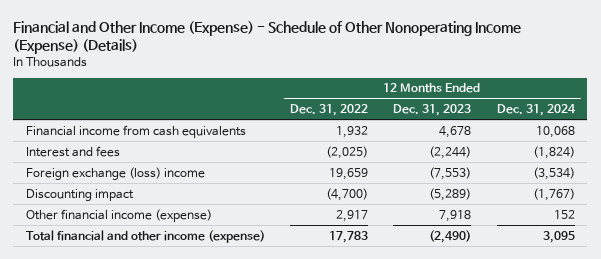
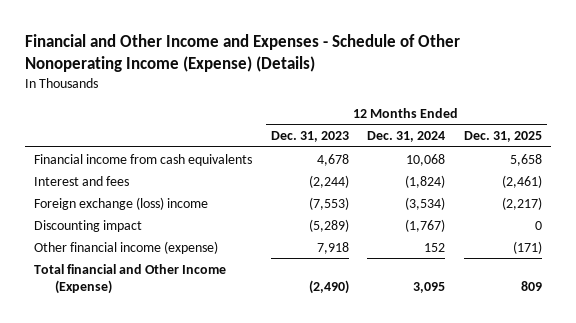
- Financial and Other Income (Expense) - Schedule of Other Nonoperating Income (Expense) (Details)
+ Financial and Other Income and Expenses - Schedule of Other Nonoperating Income (Expense) (Details)
- | 12 Months Ended Dec. 31, 2022 | 12 Months Ended Dec. 31, 2023 | 12 Months Ended Dec. 31, 2024
+ | 12 Months Ended Dec. 31, 2023 | 12 Months Ended Dec. 31, 2024 | 12 Months Ended Dec. 31, 2025
- Total financial and other income (expense) | 17,783 | (2,490) | 3,095
+ Total financial and Other Income (Expense) | (2,490) | 3,095 | 809

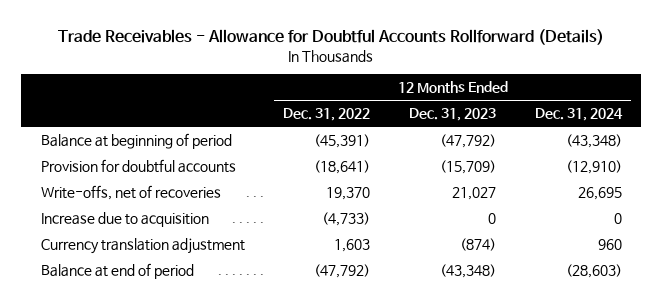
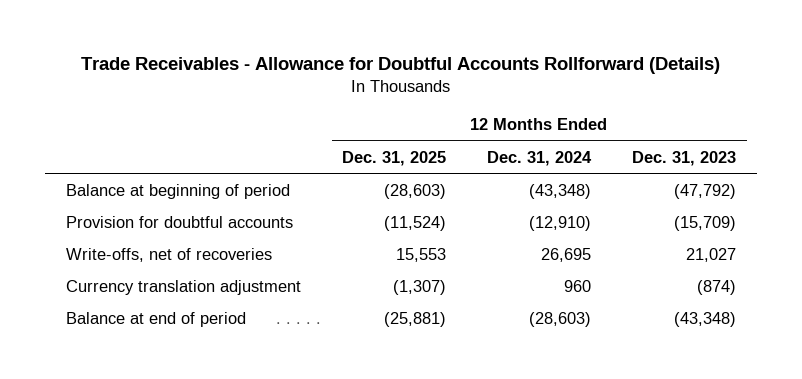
- | 12 Months Ended Dec. 31, 2022 | 12 Months Ended Dec. 31, 2023 | 12 Months Ended Dec. 31, 2024
+ | 12 Months Ended Dec. 31, 2025 | 12 Months Ended Dec. 31, 2024 | 12 Months Ended Dec. 31, 2023
- Increase due to acquisition | (4,733) | 0 | 0

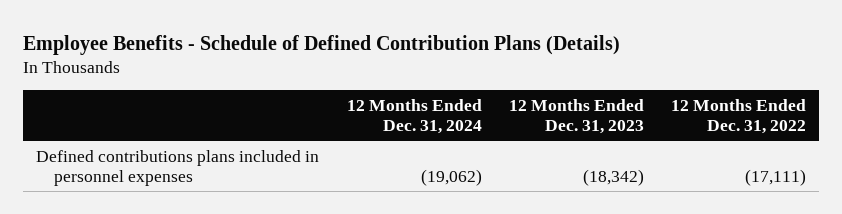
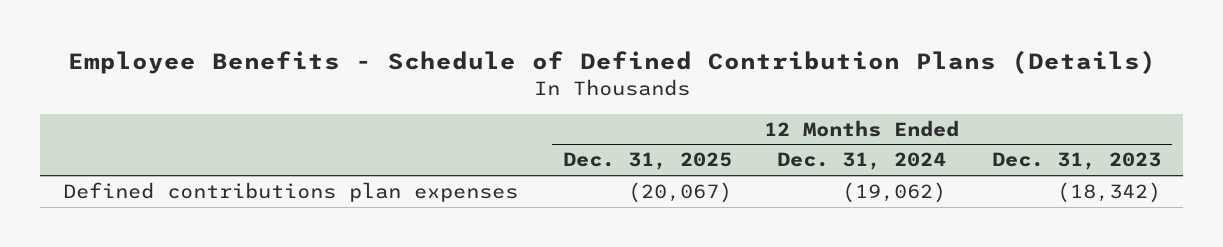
- | 12 Months Ended Dec. 31, 2024 | 12 Months Ended Dec. 31, 2023 | 12 Months Ended Dec. 31, 2022
+ | 12 Months Ended Dec. 31, 2025 | 12 Months Ended Dec. 31, 2024 | 12 Months Ended Dec. 31, 2023
- Defined contributions plans included in personnel expenses | (19,062) | (18,342) | (17,111)
+ Defined contributions plan expenses | (20,067) | (19,062) | (18,342)

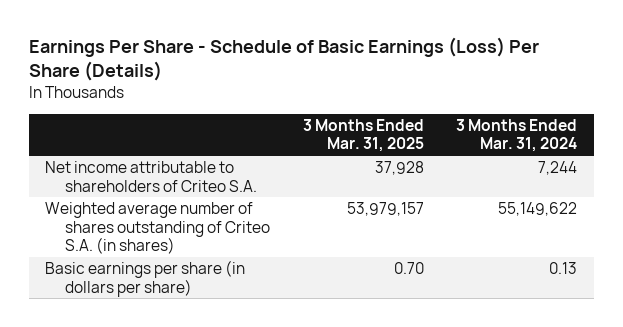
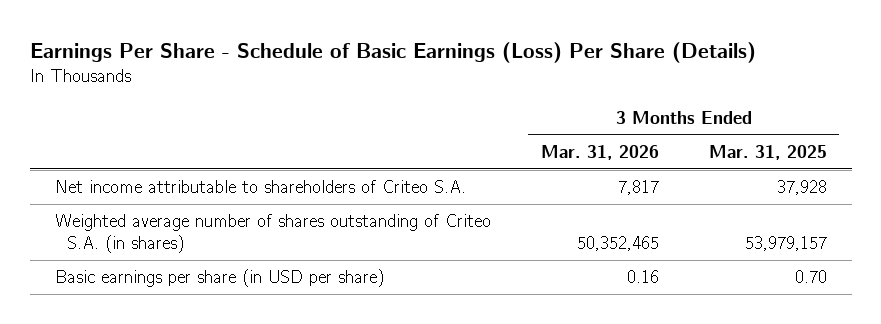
- | 3 Months Ended Mar. 31, 2025 | 3 Months Ended Mar. 31, 2024
+ | 3 Months Ended Mar. 31, 2026 | 3 Months Ended Mar. 31, 2025
- Basic earnings per share (in dollars per share) | 0.70 | 0.13
+ Basic earnings per share (in USD per share) | 0.16 | 0.70

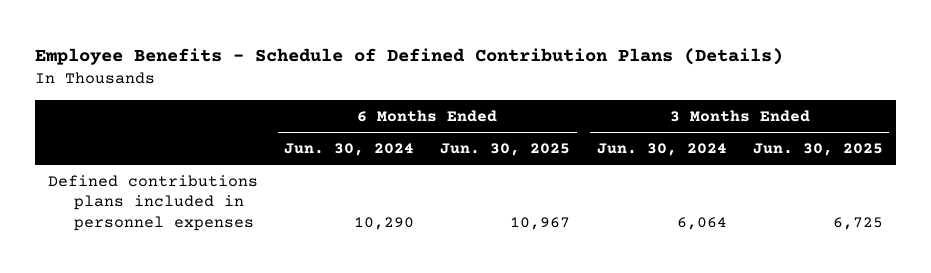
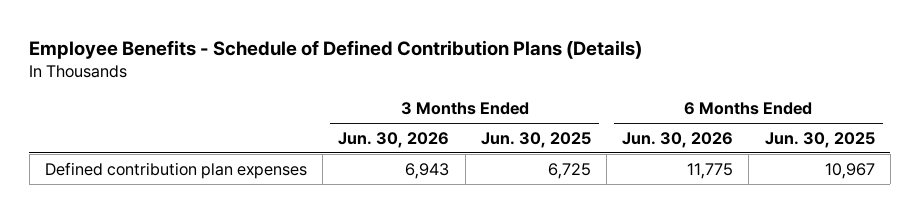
- | 6 Months Ended Jun. 30, 2024 | 6 Months Ended Jun. 30, 2025 | 3 Months Ended Jun. 30, 2024 | 3 Months Ended Jun. 30, 2025
+ | 3 Months Ended Jun. 30, 2026 | 3 Months Ended Jun. 30, 2025 | 6 Months Ended Jun. 30, 2026 | 6 Months Ended Jun. 30, 2025
- Defined contributions plans included in personnel expenses | 10,290 | 10,967 | 6,064 | 6,725
+ Defined contribution plan expenses | 6,943 | 6,725 | 11,775 | 10,967

